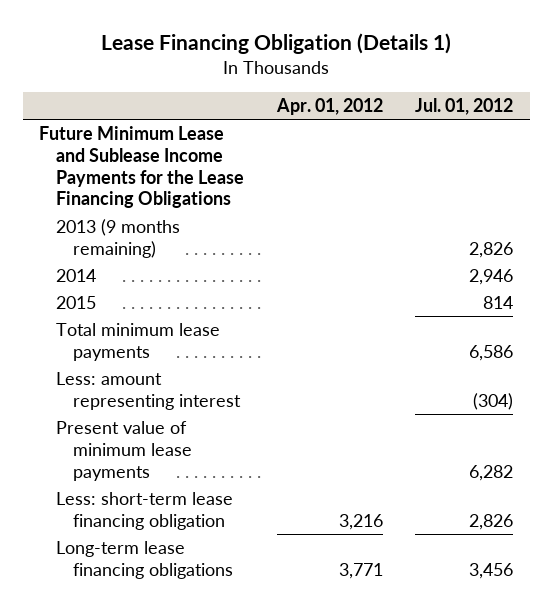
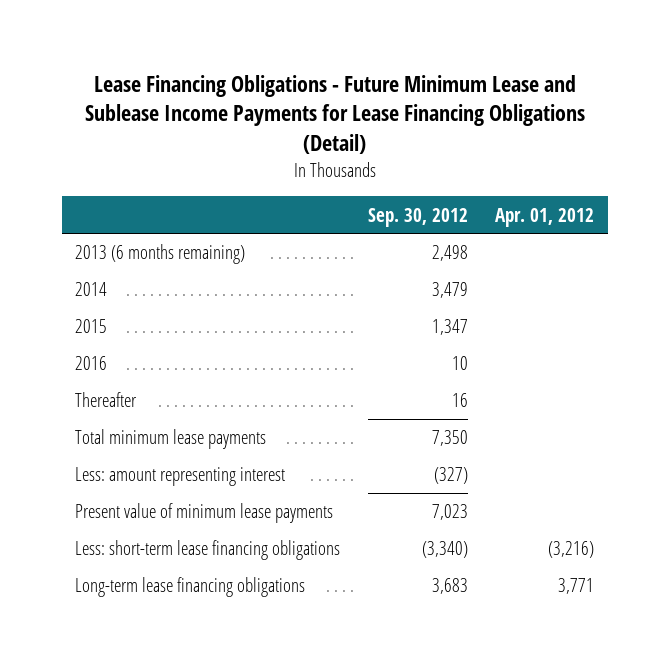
- Lease Financing Obligation (Details 1)
+ Lease Financing Obligations - Future Minimum Lease and Sublease Income Payments for Lease Financing Obligations (Detail)
- | Apr. 01, 2012 | Jul. 01, 2012
+ | Sep. 30, 2012 | Apr. 01, 2012
- Future Minimum Lease and Sublease Income Payments for the Lease Financing Obligations
- 2013 (9 months remaining) | | 2,826
+ 2013 (6 months remaining) | 2,498 |
+ 2016 | 10 |
+ Thereafter | 16 |
- Less: short-term lease financing obligation | 3,216 | 2,826
+ Less: short-term lease financing obligations | (3,340) | (3,216)

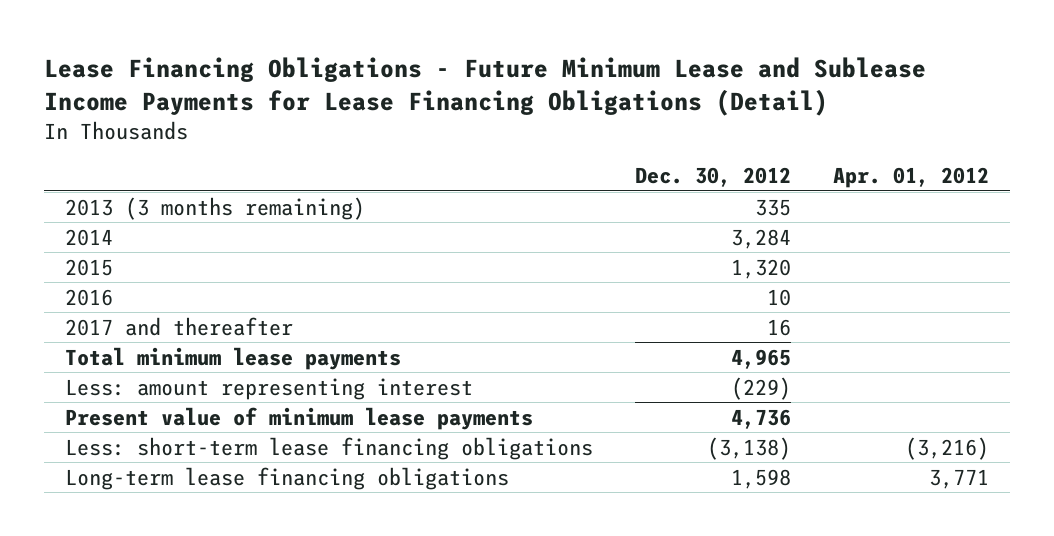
- | Sep. 30, 2012 | Apr. 01, 2012
+ | Dec. 30, 2012 | Apr. 01, 2012
- 2013 (6 months remaining) | 2,498 |
+ 2013 (3 months remaining) | 335 |
- Thereafter | 16 |
+ 2017 and thereafter | 16 |

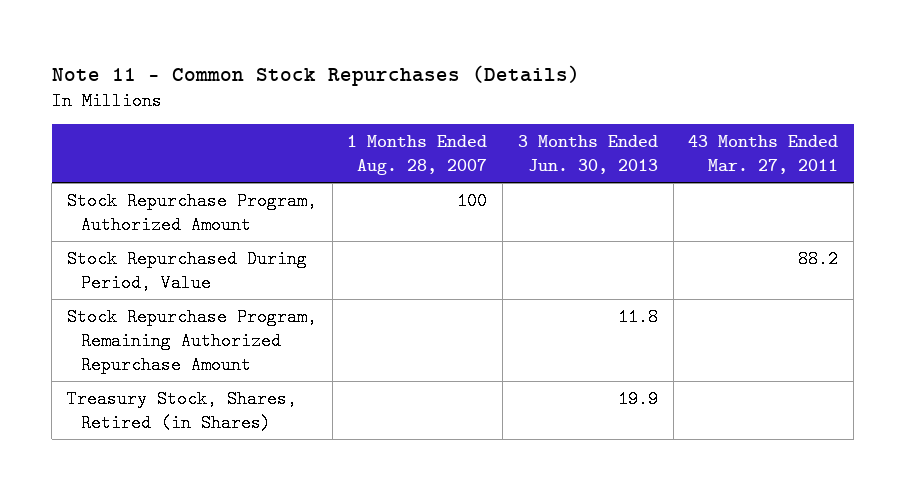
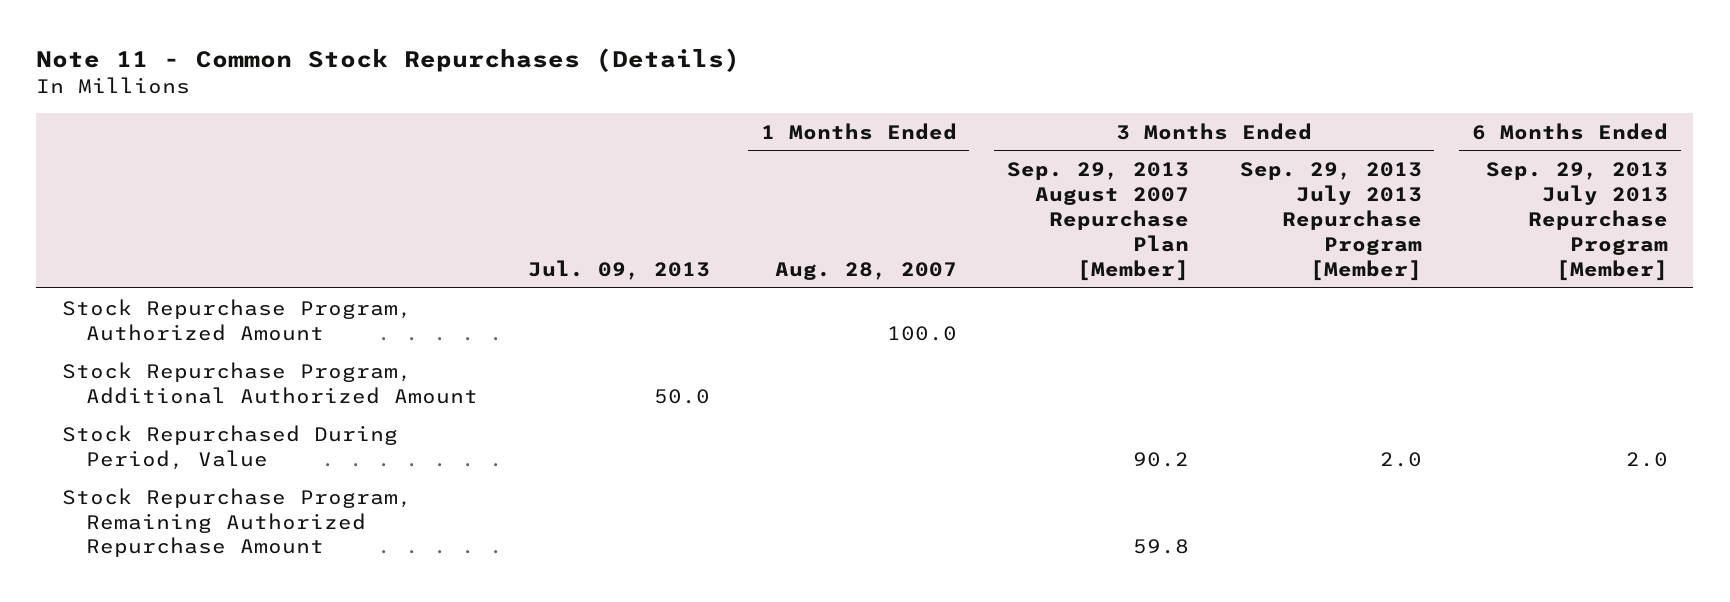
- | 1 Months Ended Aug. 28, 2007 | 3 Months Ended Jun. 30, 2013 | 43 Months Ended Mar. 27, 2011
+ | Jul. 09, 2013 | 1 Months Ended Aug. 28, 2007 | 3 Months Ended Sep. 29, 2013 August 2007 Repurchase Plan [Member] | 3 Months Ended Sep. 29, 2013 July 2013 Repurchase Program [Member] | 6 Months Ended Sep. 29, 2013 July 2013 Repurchase Program [Member]
- Stock Repurchase Program, Authorized Amount | 100 | |
+ Stock Repurchase Program, Authorized Amount | | 100.0 | | |
+ Stock Repurchase Program, Additional Authorized Amount | 50.0 | | | |
- Treasury Stock, Shares, Retired (in Shares) | | 19.9 |

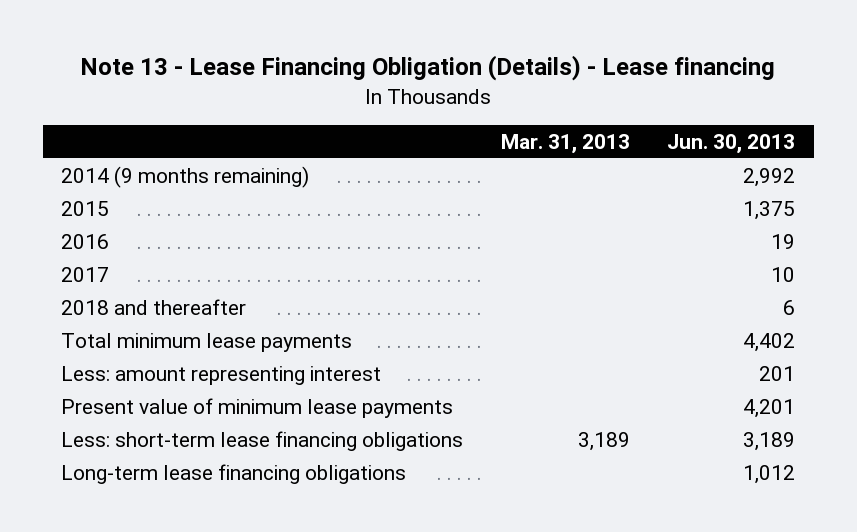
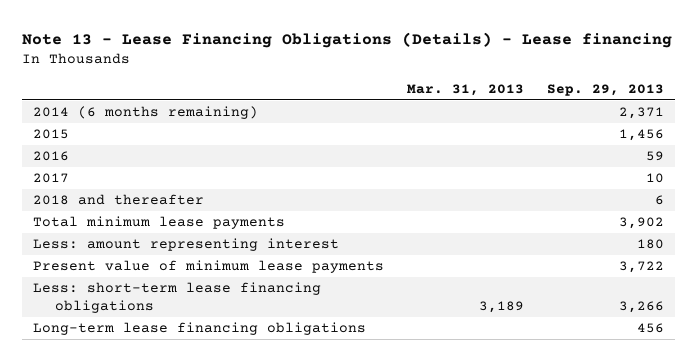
- Note 13 - Lease Financing Obligation (Details) - Lease financing
+ Note 13 - Lease Financing Obligations (Details) - Lease financing
- | Mar. 31, 2013 | Jun. 30, 2013
+ | Mar. 31, 2013 | Sep. 29, 2013
- 2014 (9 months remaining) | | 2,992
+ 2014 (6 months remaining) | | 2,371

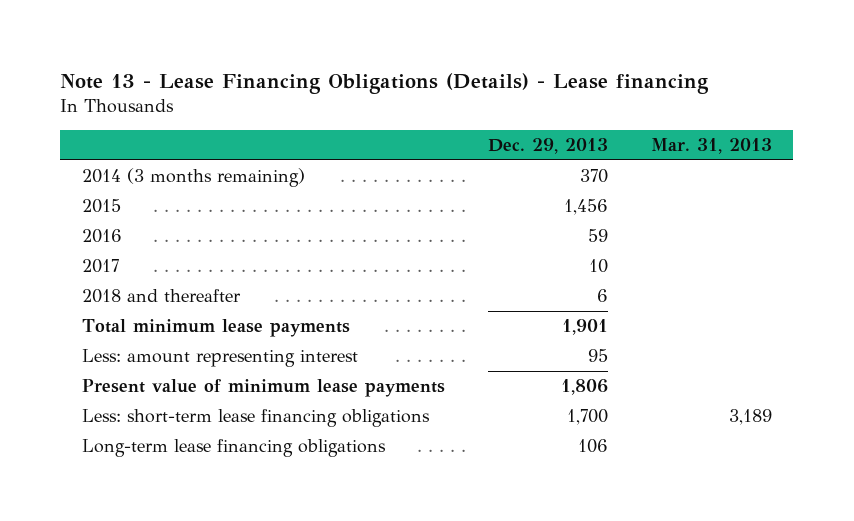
- | Mar. 31, 2013 | Sep. 29, 2013
+ | Dec. 29, 2013 | Mar. 31, 2013
- 2014 (6 months remaining) | | 2,371
+ 2014 (3 months remaining) | 370 |

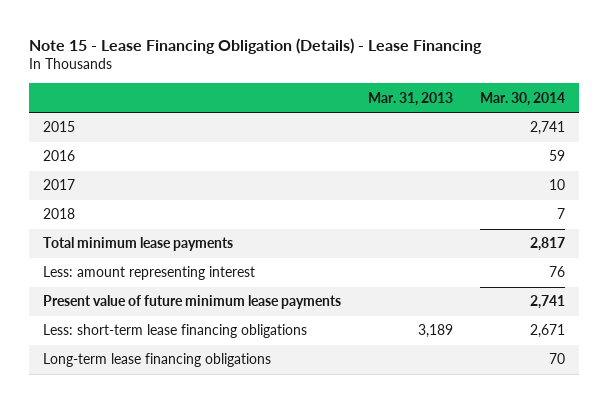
- Note 13 - Lease Financing Obligations (Details) - Lease financing
+ Note 15 - Lease Financing Obligation (Details) - Lease Financing
- | Dec. 29, 2013 | Mar. 31, 2013
+ | Mar. 31, 2013 | Mar. 30, 2014
- 2014 (3 months remaining) | 370 |
- 2018 and thereafter | 6 |
+ 2018 | | 7
- Present value of minimum lease payments | 1,806 |
+ Present value of future minimum lease payments | | 2,741

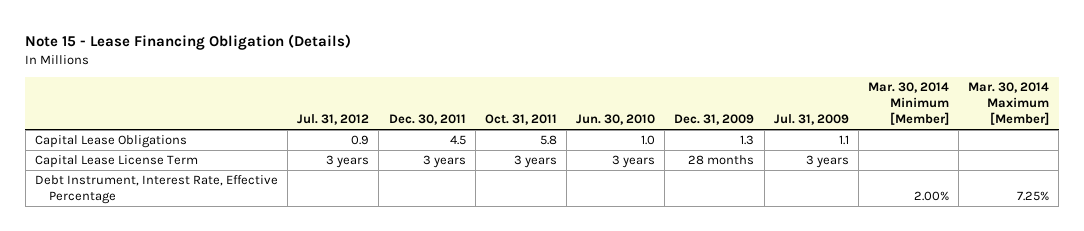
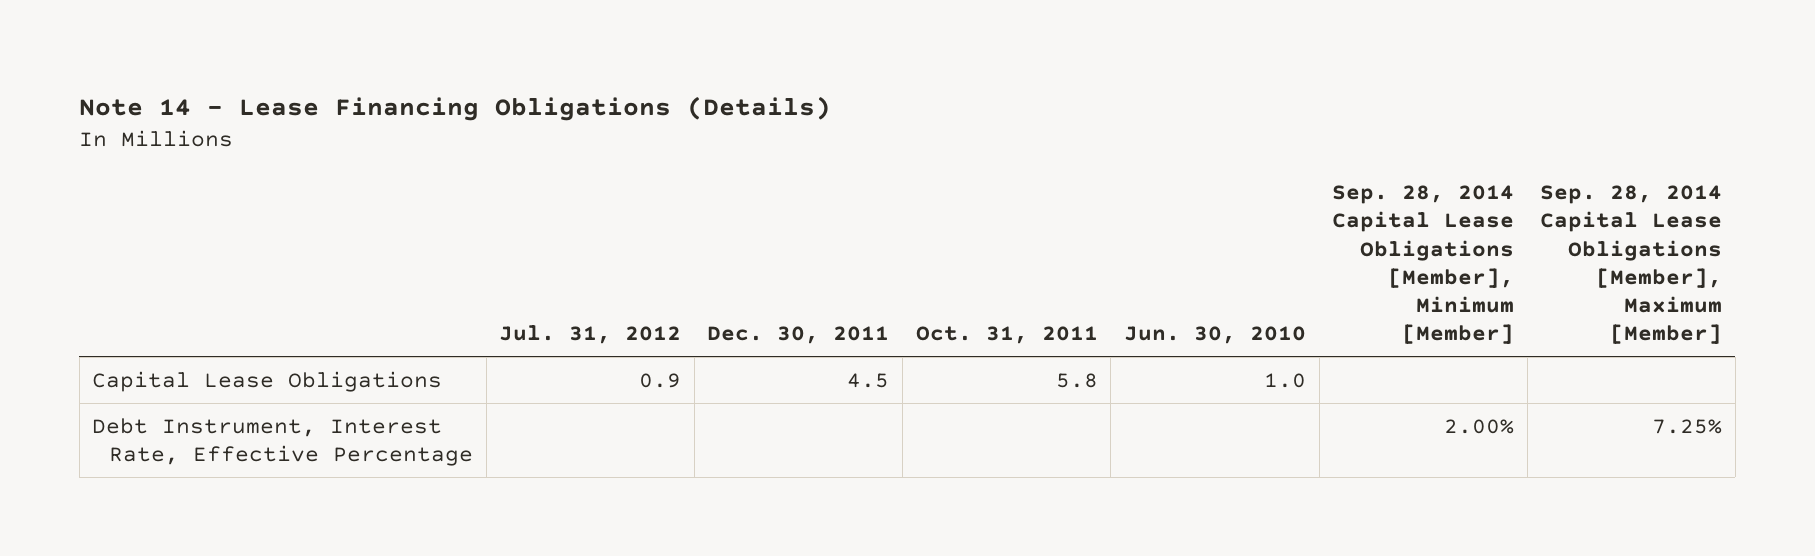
- Note 15 - Lease Financing Obligation (Details)
+ Note 14 - Lease Financing Obligations (Details)
- | Jul. 31, 2012 | Dec. 30, 2011 | Oct. 31, 2011 | Jun. 30, 2010 | Dec. 31, 2009 | Jul. 31, 2009 | Mar. 30, 2014 Minimum [Member] | Mar. 30, 2014 Maximum [Member]
+ | Jul. 31, 2012 | Dec. 30, 2011 | Oct. 31, 2011 | Jun. 30, 2010 | Sep. 28, 2014 Capital Lease Obligations [Member], Minimum [Member] | Sep. 28, 2014 Capital Lease Obligations [Member], Maximum [Member]
- Capital Lease License Term | 3 years | 3 years | 3 years | 3 years | 28 months | 3 years | |

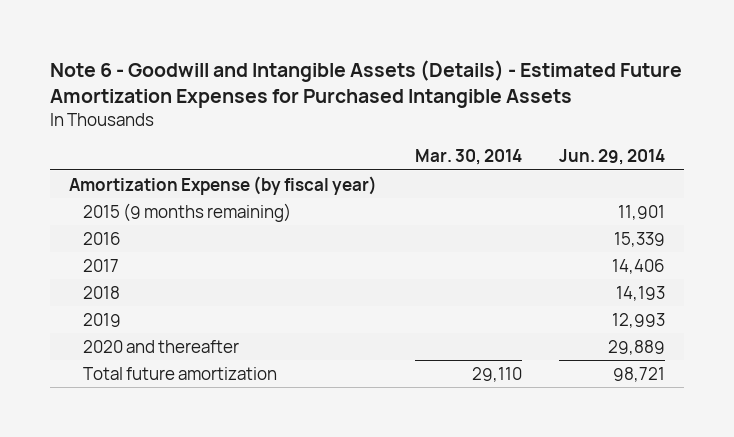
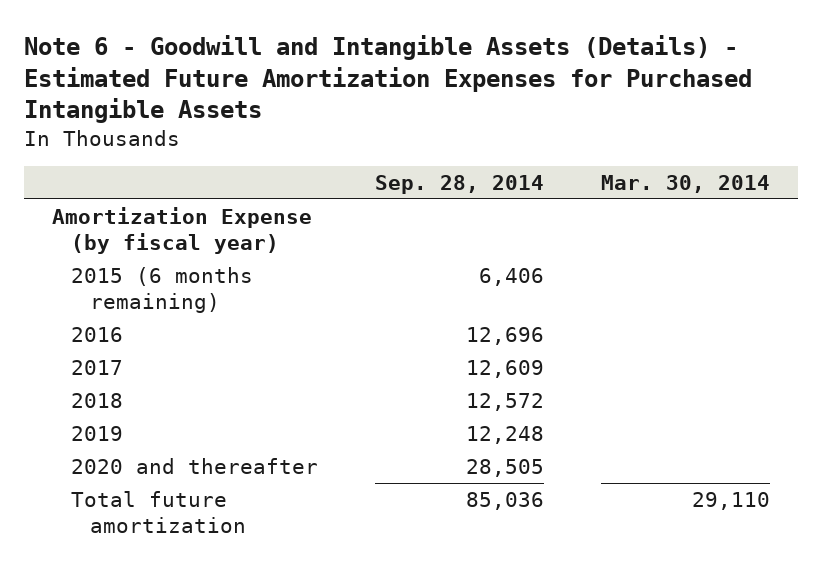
- | Mar. 30, 2014 | Jun. 29, 2014
+ | Sep. 28, 2014 | Mar. 30, 2014
- 2015 (9 months remaining) | | 11,901
+ 2015 (6 months remaining) | 6,406 |

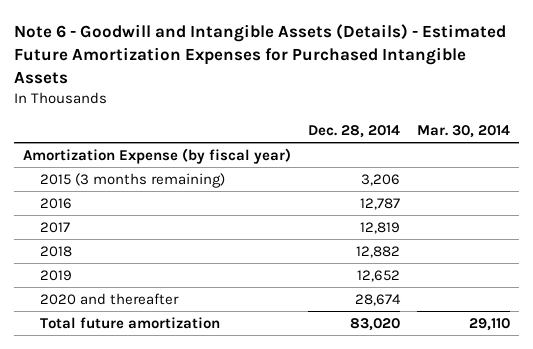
- | Sep. 28, 2014 | Mar. 30, 2014
+ | Dec. 28, 2014 | Mar. 30, 2014
- 2015 (6 months remaining) | 6,406 |
+ 2015 (3 months remaining) | 3,206 |

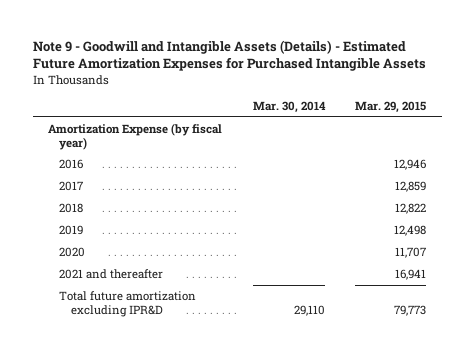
- Note 6 - Goodwill and Intangible Assets (Details) - Estimated Future Amortization Expenses for Purchased Intangible Assets
+ Note 9 - Goodwill and Intangible Assets (Details) - Estimated Future Amortization Expenses for Purchased Intangible Assets
- | Dec. 28, 2014 | Mar. 30, 2014
+ | Mar. 30, 2014 | Mar. 29, 2015
- 2015 (3 months remaining) | 3,206 |
- 2020 and thereafter | 28,674 |
- Total future amortization | 83,020 | 29,110
+ 2020 | | 11,707
+ 2021 and thereafter | | 16,941
+ Total future amortization excluding IPR&D | 29,110 | 79,773

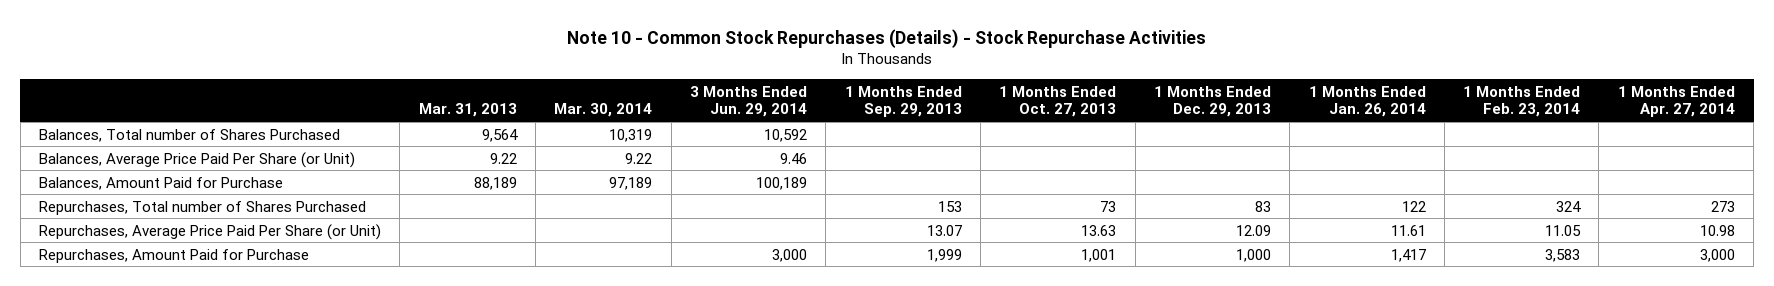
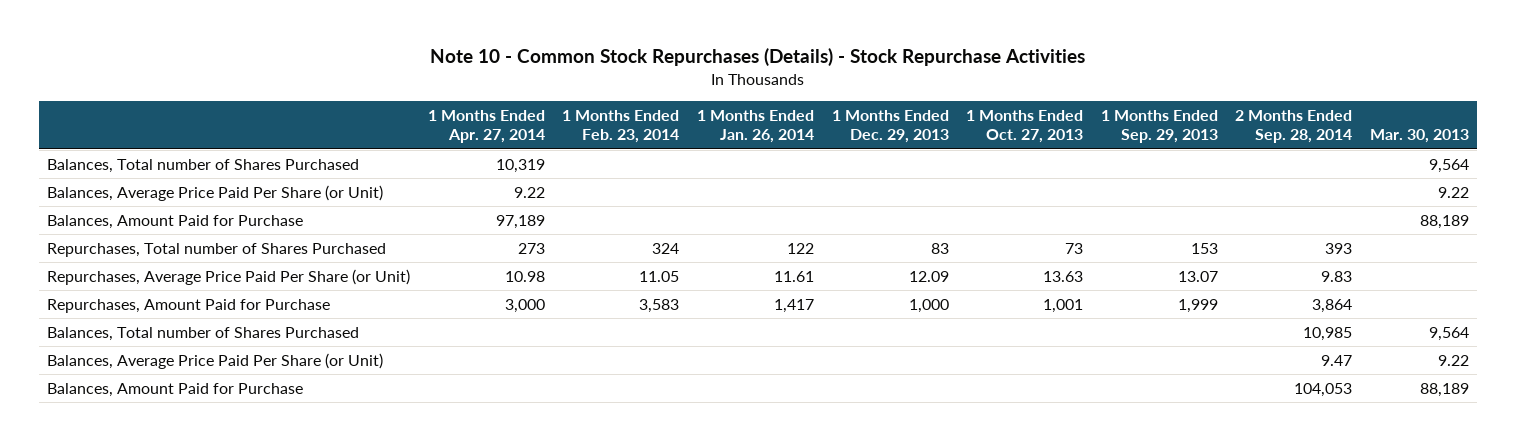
- | Mar. 31, 2013 | Mar. 30, 2014 | 3 Months Ended Jun. 29, 2014 | 1 Months Ended Sep. 29, 2013 | 1 Months Ended Oct. 27, 2013 | 1 Months Ended Dec. 29, 2013 | 1 Months Ended Jan. 26, 2014 | 1 Months Ended Feb. 23, 2014 | 1 Months Ended Apr. 27, 2014
+ | 1 Months Ended Apr. 27, 2014 | 1 Months Ended Feb. 23, 2014 | 1 Months Ended Jan. 26, 2014 | 1 Months Ended Dec. 29, 2013 | 1 Months Ended Oct. 27, 2013 | 1 Months Ended Sep. 29, 2013 | 2 Months Ended Sep. 28, 2014 | Mar. 30, 2013
+ Balances, Total number of Shares Purchased | 10,319 | | | | | | | 9,564
+ Balances, Average Price Paid Per Share (or Unit) | 9.22 | | | | | | | 9.22
+ Balances, Amount Paid for Purchase | 97,189 | | | | | | | 88,189
moved down: Balances, Total number of Shares Purchased | | | | | | | 10,985 | 9,564
moved down: Balances, Average Price Paid Per Share (or Unit) | | | | | | | 9.47 | 9.22
moved down: Balances, Amount Paid for Purchase | | | | | | | 104,053 | 88,189

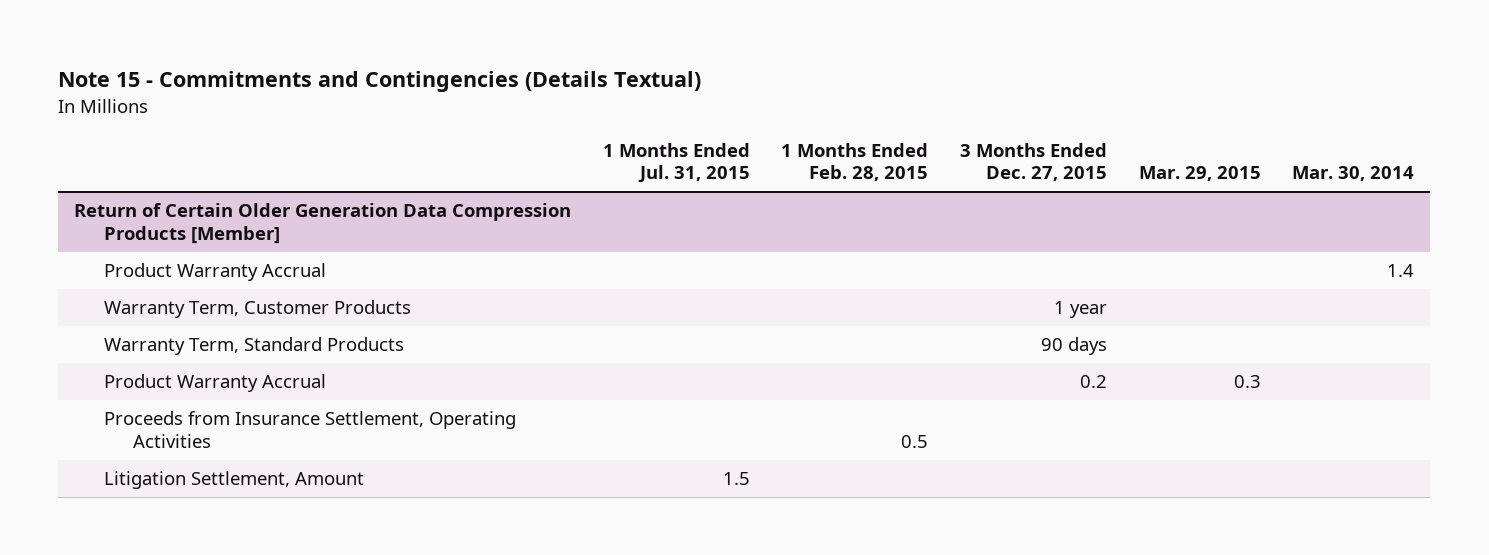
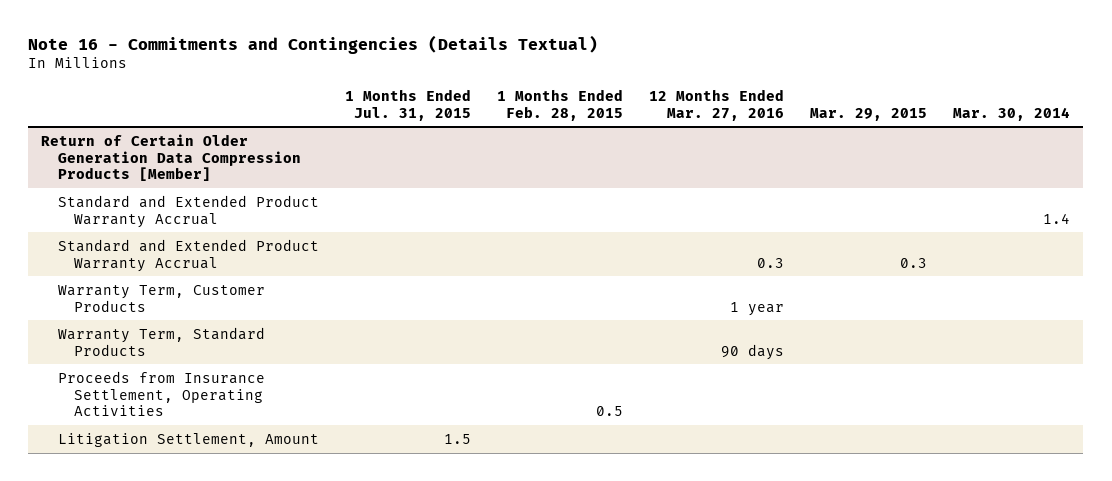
- Note 15 - Commitments and Contingencies (Details Textual)
+ Note 16 - Commitments and Contingencies (Details Textual)
- | 1 Months Ended Jul. 31, 2015 | 1 Months Ended Feb. 28, 2015 | 3 Months Ended Dec. 27, 2015 | Mar. 29, 2015 | Mar. 30, 2014
+ | 1 Months Ended Jul. 31, 2015 | 1 Months Ended Feb. 28, 2015 | 12 Months Ended Mar. 27, 2016 | Mar. 29, 2015 | Mar. 30, 2014
@ Return of Certain Older Generation Data Compression Products [Member]
- Product Warranty Accrual | | | | | 1.4
+ Standard and Extended Product Warranty Accrual | | | | | 1.4
+ Standard and Extended Product Warranty Accrual | | | 0.3 | 0.3 |
- Product Warranty Accrual | | | 0.2 | 0.3 |

